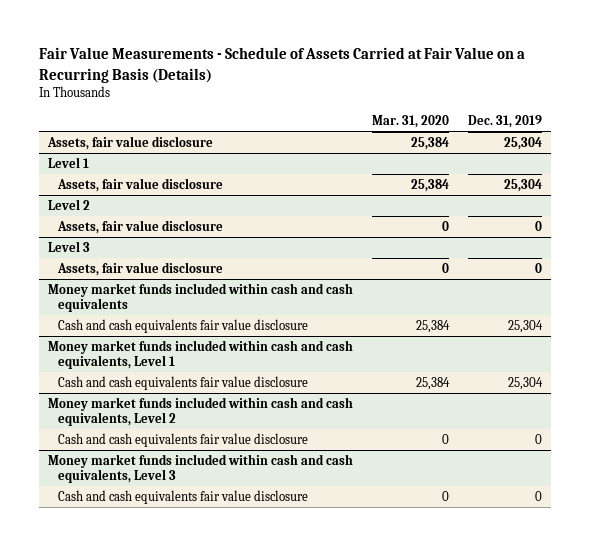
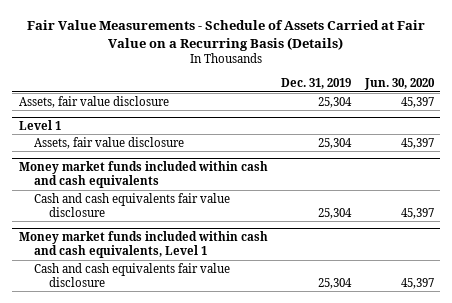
- | Mar. 31, 2020 | Dec. 31, 2019
+ | Dec. 31, 2019 | Jun. 30, 2020
- Level 2
- Assets, fair value disclosure | 0 | 0
- Level 3
- Assets, fair value disclosure | 0 | 0
- Money market funds included within cash and cash equivalents, Level 2
- Cash and cash equivalents fair value disclosure | 0 | 0
- Money market funds included within cash and cash equivalents, Level 3
- Cash and cash equivalents fair value disclosure | 0 | 0

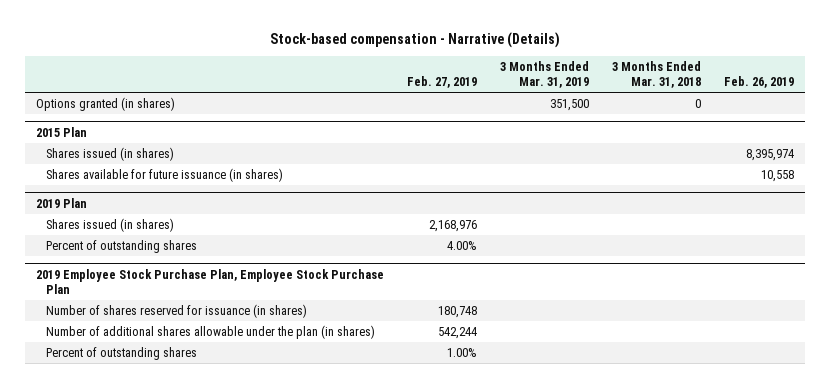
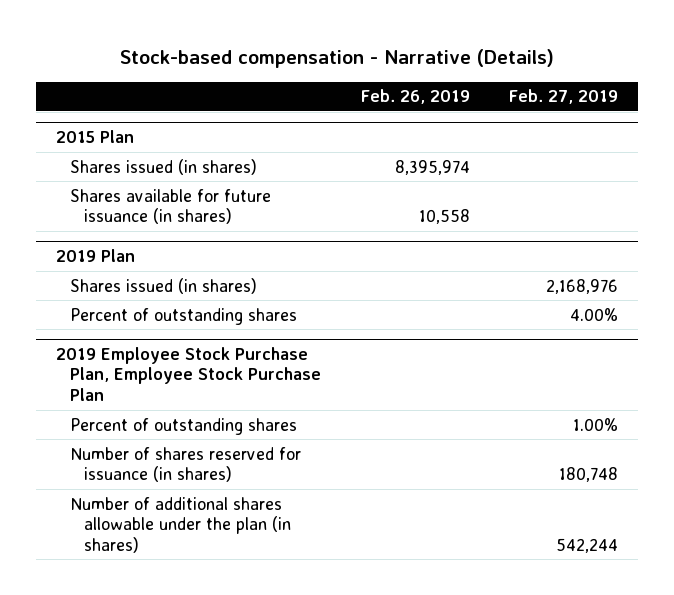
- | Feb. 27, 2019 | 3 Months Ended Mar. 31, 2019 | 3 Months Ended Mar. 31, 2018 | Feb. 26, 2019
+ | Feb. 26, 2019 | Feb. 27, 2019
- Options granted (in shares) | | 351,500 | 0 |
@ 2019 Employee Stock Purchase Plan, Employee Stock Purchase Plan
moved up: Percent of outstanding shares | | 1.00%

